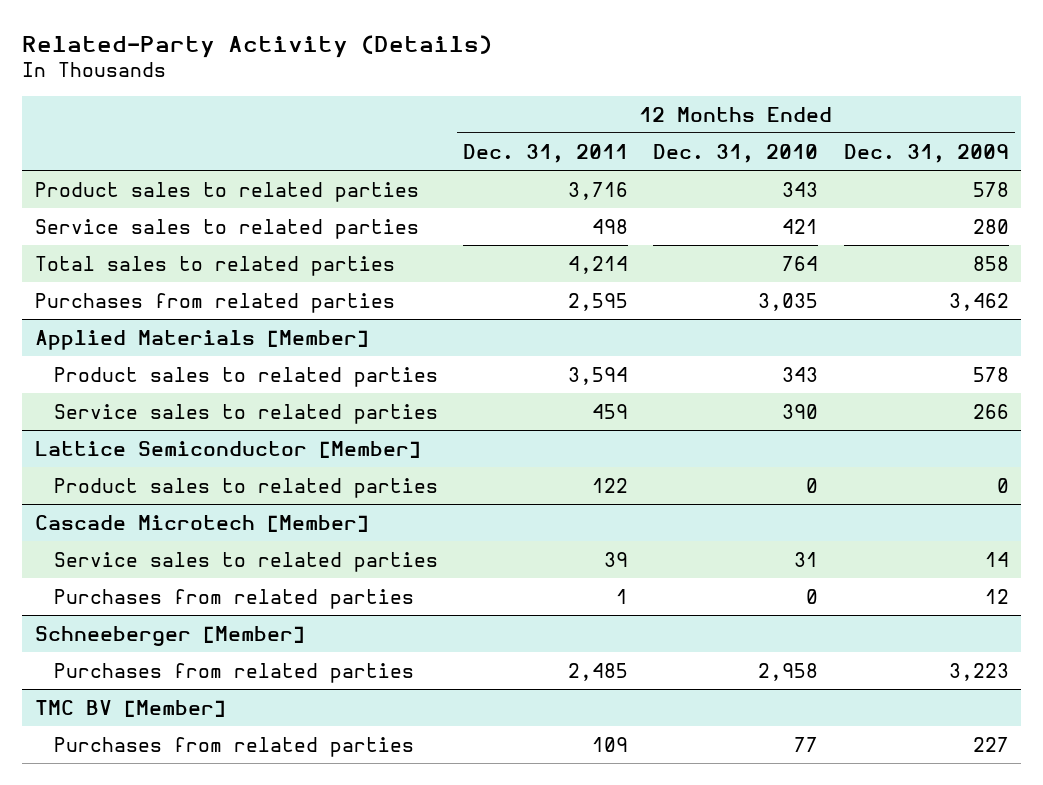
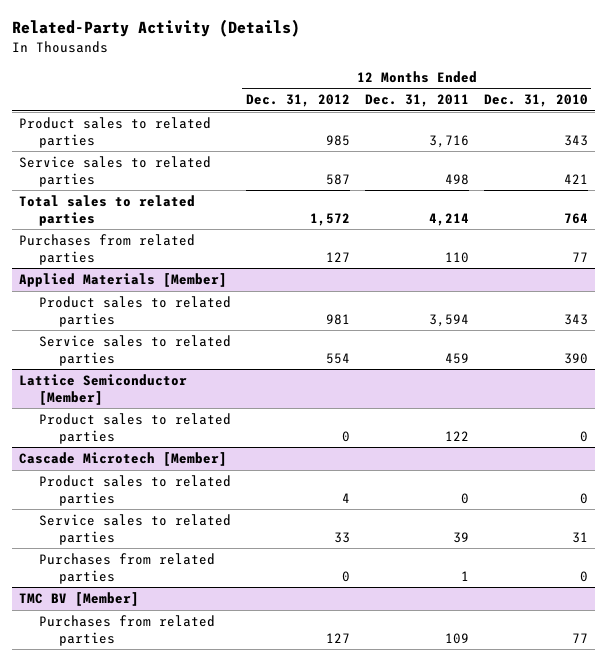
- | 12 Months Ended Dec. 31, 2011 | 12 Months Ended Dec. 31, 2010 | 12 Months Ended Dec. 31, 2009
+ | 12 Months Ended Dec. 31, 2012 | 12 Months Ended Dec. 31, 2011 | 12 Months Ended Dec. 31, 2010
- Purchases from related parties | 2,595 | 3,035 | 3,462
+ Purchases from related parties | 127 | 110 | 77
@ Cascade Microtech [Member]
+ Product sales to related parties | 4 | 0 | 0
- Schneeberger [Member]
- Purchases from related parties | 2,485 | 2,958 | 3,223

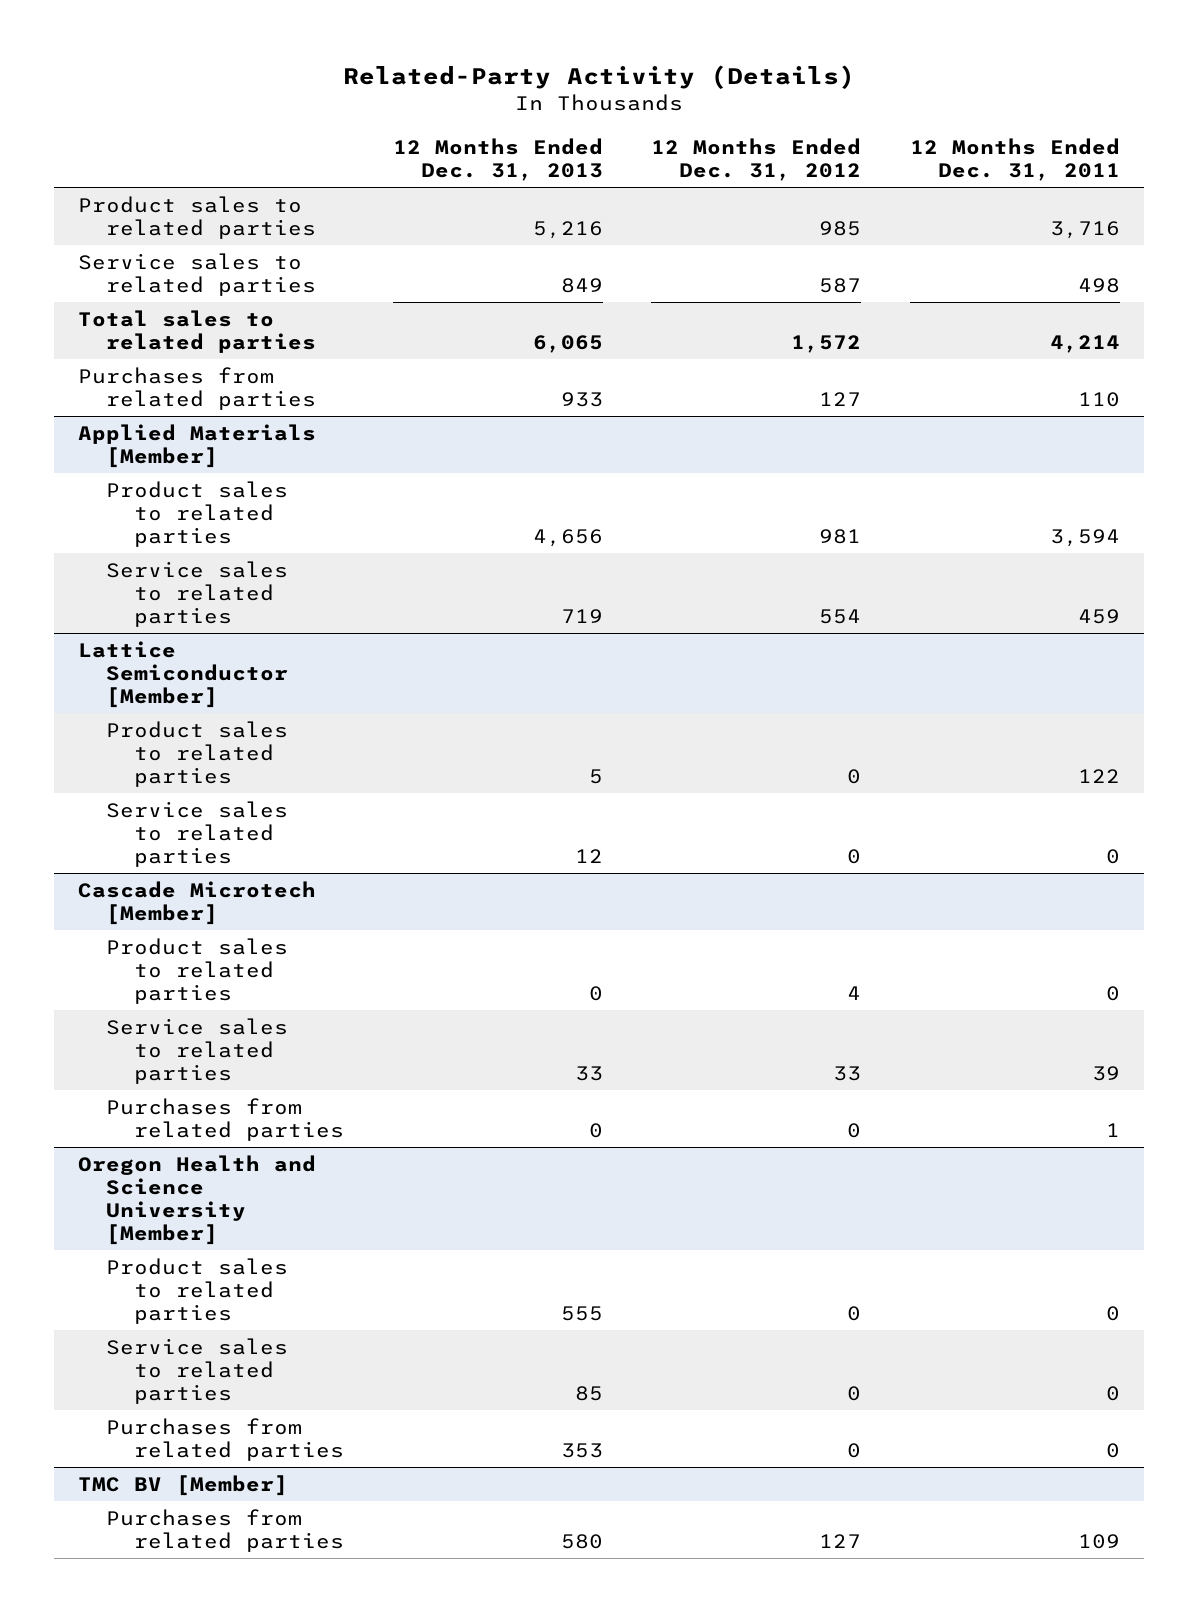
- | 12 Months Ended Dec. 31, 2012 | 12 Months Ended Dec. 31, 2011 | 12 Months Ended Dec. 31, 2010
+ | 12 Months Ended Dec. 31, 2013 | 12 Months Ended Dec. 31, 2012 | 12 Months Ended Dec. 31, 2011
@ Lattice Semiconductor [Member]
+ Service sales to related parties | 12 | 0 | 0
+ Oregon Health and Science University [Member]
+ Product sales to related parties | 555 | 0 | 0
+ Service sales to related parties | 85 | 0 | 0
+ Purchases from related parties | 353 | 0 | 0

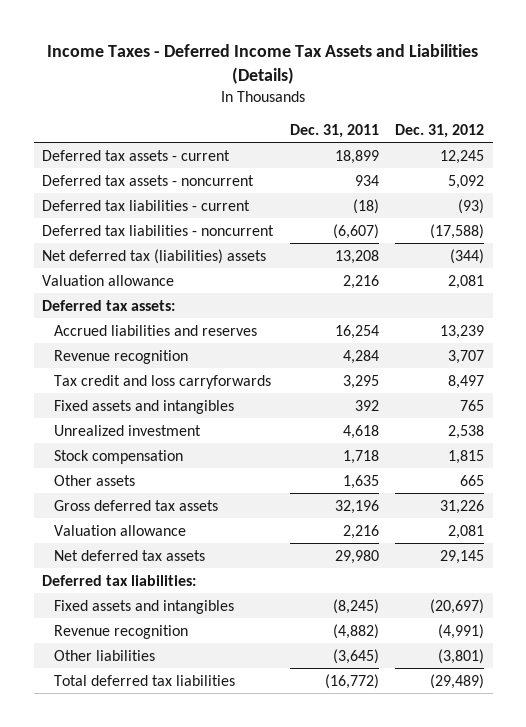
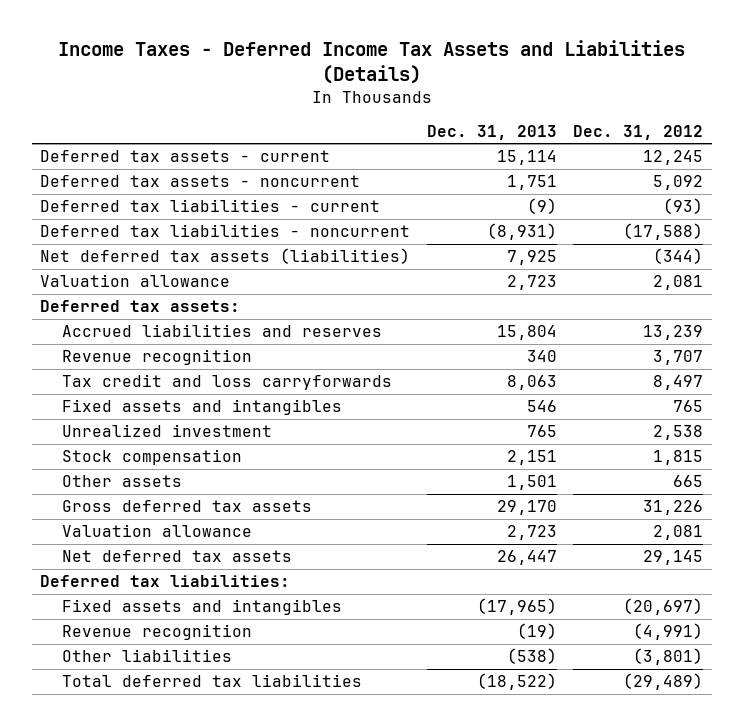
- | Dec. 31, 2011 | Dec. 31, 2012
+ | Dec. 31, 2013 | Dec. 31, 2012
- Net deferred tax (liabilities) assets | 13,208 | (344)
+ Net deferred tax assets (liabilities) | 7,925 | (344)

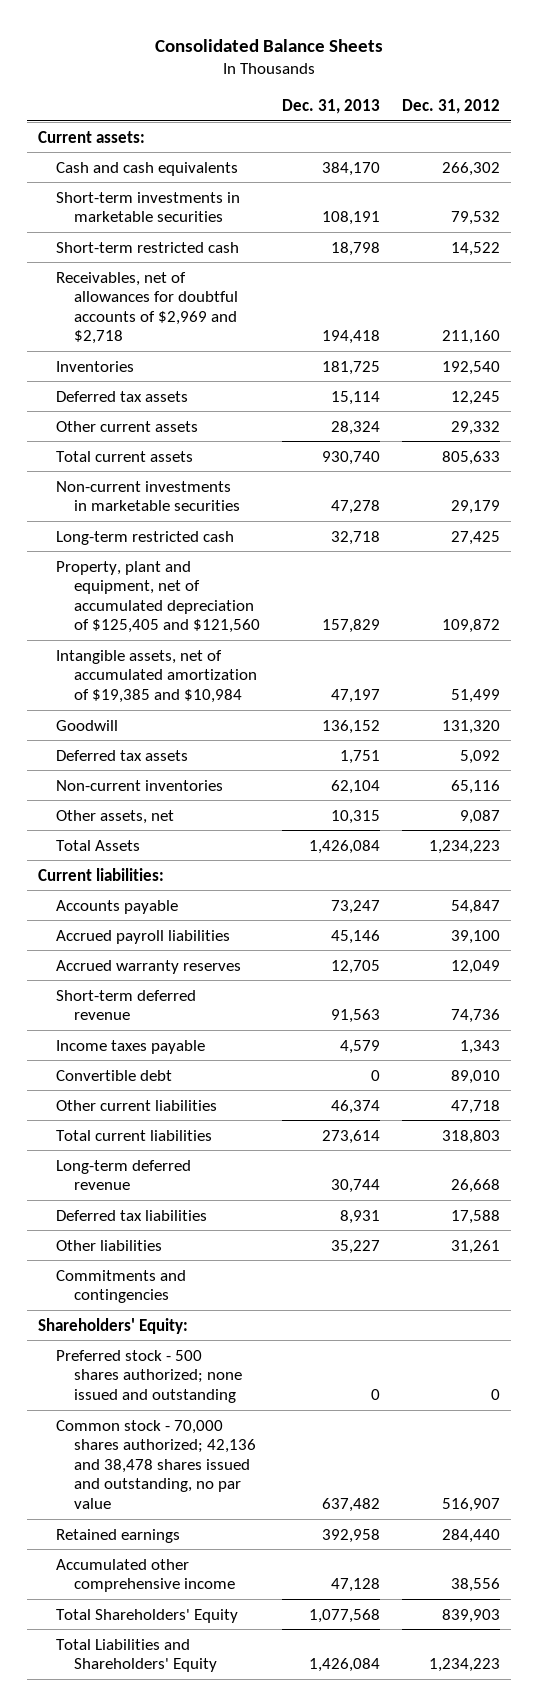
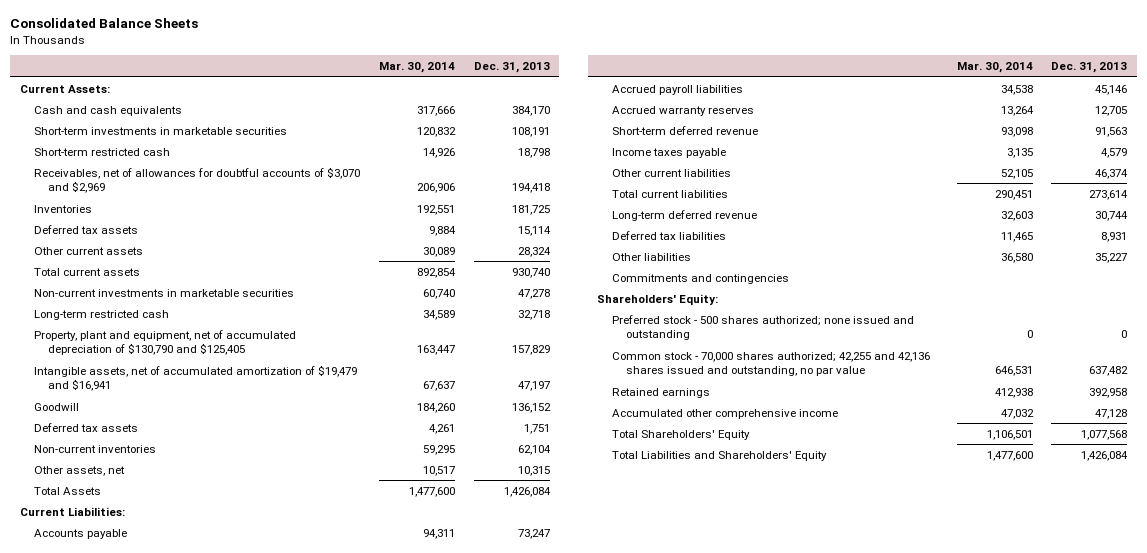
- | Dec. 31, 2013 | Dec. 31, 2012
+ | Mar. 30, 2014 | Dec. 31, 2013
- Current assets:
+ Current Assets:
- Receivables, net of allowances for doubtful accounts of $2,969 and $2,718 | 194,418 | 211,160
+ Receivables, net of allowances for doubtful accounts of $3,070 and $2,969 | 206,906 | 194,418
- Property, plant and equipment, net of accumulated depreciation of $125,405 and $121,560 | 157,829 | 109,872
- Intangible assets, net of accumulated amortization of $19,385 and $10,984 | 47,197 | 51,499
+ Property, plant and equipment, net of accumulated depreciation of $130,790 and $125,405 | 163,447 | 157,829
+ Intangible assets, net of accumulated amortization of $19,479 and $16,941 | 67,637 | 47,197
- Current liabilities:
+ Current Liabilities:
- Convertible debt | 0 | 89,010
- Common stock - 70,000 shares authorized; 42,136 and 38,478 shares issued and outstanding, no par value | 637,482 | 516,907
+ Common stock - 70,000 shares authorized; 42,255 and 42,136 shares issued and outstanding, no par value | 646,531 | 637,482

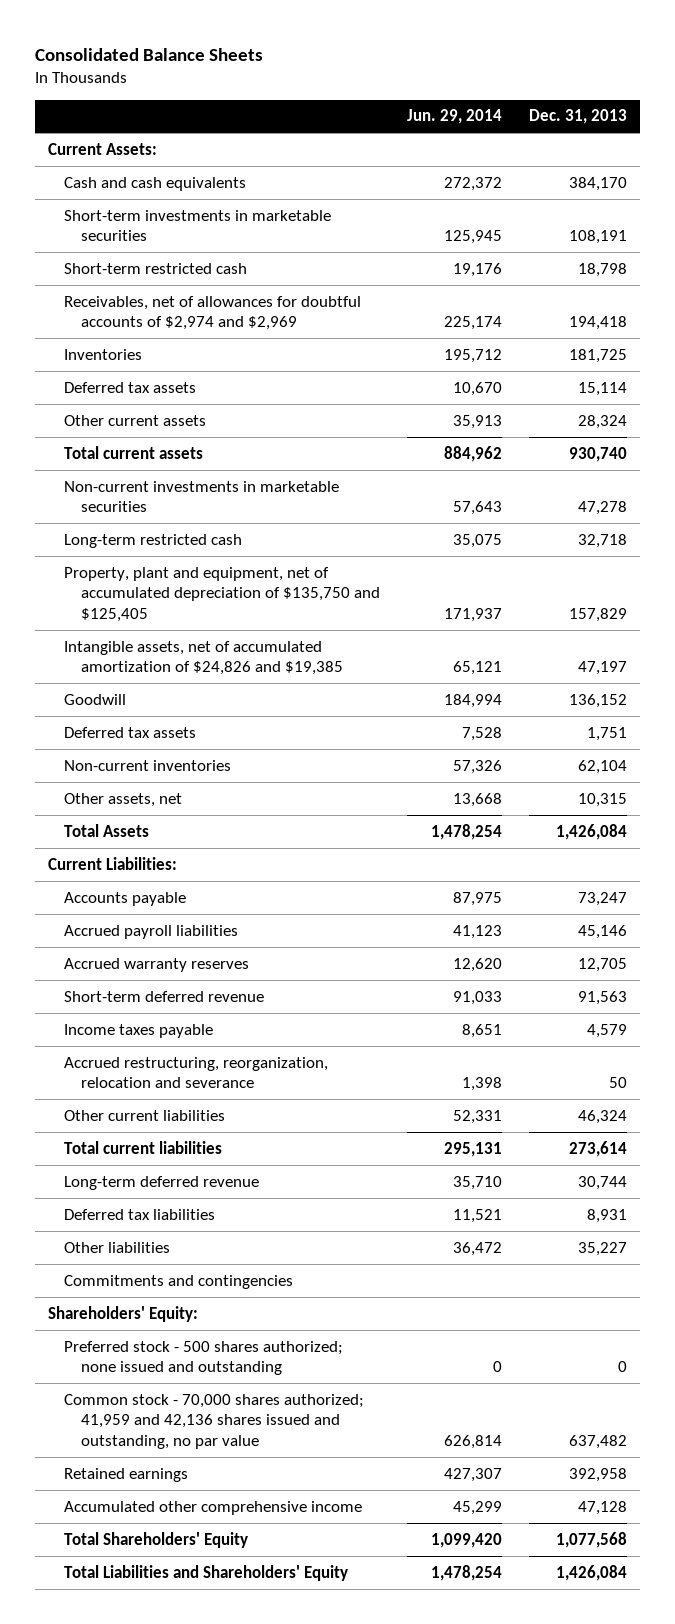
- | Mar. 30, 2014 | Dec. 31, 2013
+ | Jun. 29, 2014 | Dec. 31, 2013
- Receivables, net of allowances for doubtful accounts of $3,070 and $2,969 | 206,906 | 194,418
+ Receivables, net of allowances for doubtful accounts of $2,974 and $2,969 | 225,174 | 194,418
- Property, plant and equipment, net of accumulated depreciation of $130,790 and $125,405 | 163,447 | 157,829
- Intangible assets, net of accumulated amortization of $19,479 and $16,941 | 67,637 | 47,197
+ Property, plant and equipment, net of accumulated depreciation of $135,750 and $125,405 | 171,937 | 157,829
+ Intangible assets, net of accumulated amortization of $24,826 and $19,385 | 65,121 | 47,197
- Other current liabilities | 52,105 | 46,374
+ Accrued restructuring, reorganization, relocation and severance | 1,398 | 50
+ Other current liabilities | 52,331 | 46,324
- Common stock - 70,000 shares authorized; 42,255 and 42,136 shares issued and outstanding, no par value | 646,531 | 637,482
+ Common stock - 70,000 shares authorized; 41,959 and 42,136 shares issued and outstanding, no par value | 626,814 | 637,482

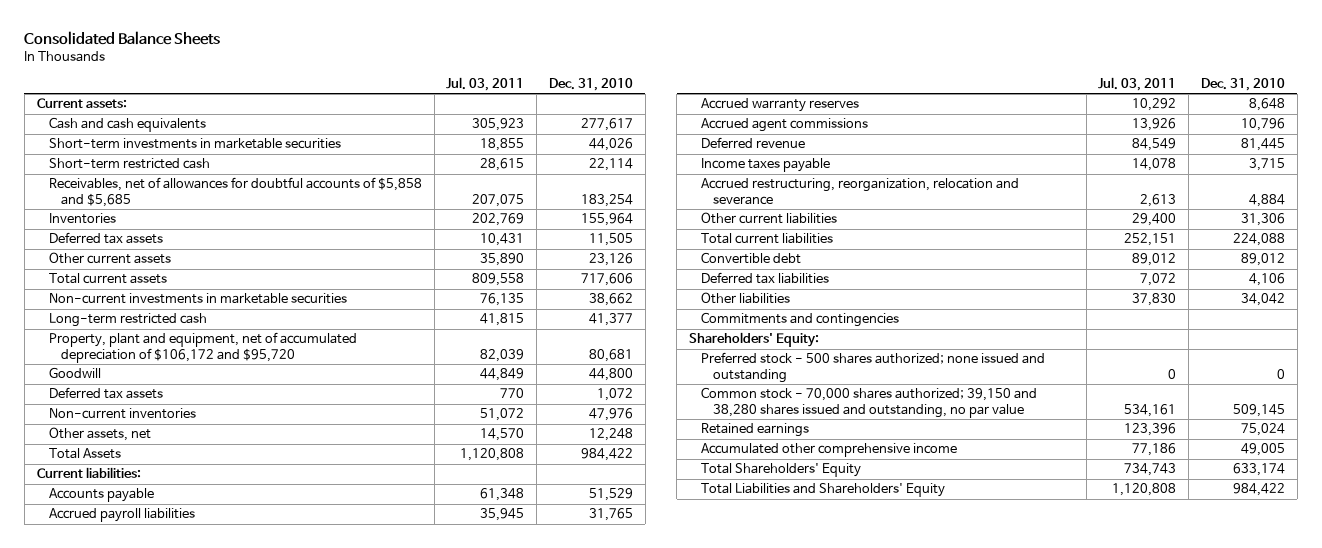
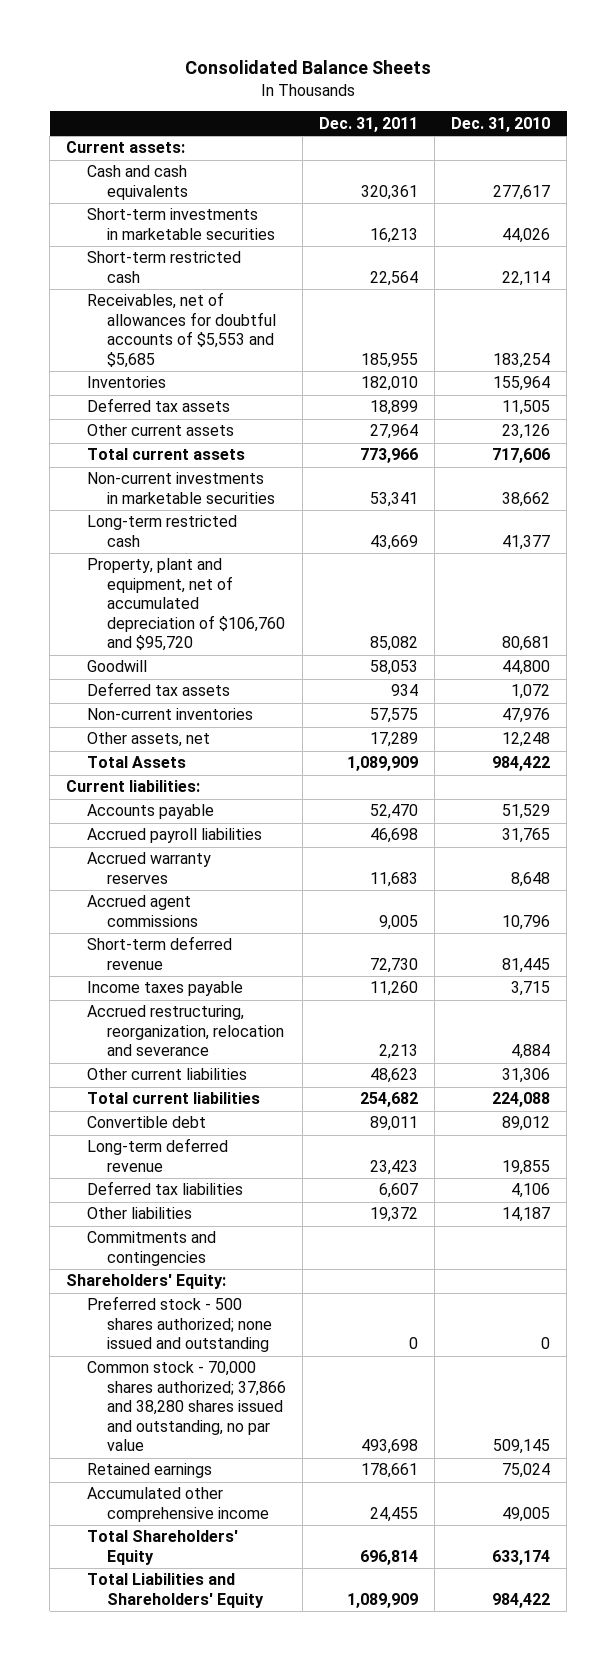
- | Jul. 03, 2011 | Dec. 31, 2010
+ | Dec. 31, 2011 | Dec. 31, 2010
- Receivables, net of allowances for doubtful accounts of $5,858 and $5,685 | 207,075 | 183,254
+ Receivables, net of allowances for doubtful accounts of $5,553 and $5,685 | 185,955 | 183,254
- Property, plant and equipment, net of accumulated depreciation of $106,172 and $95,720 | 82,039 | 80,681
+ Property, plant and equipment, net of accumulated depreciation of $106,760 and $95,720 | 85,082 | 80,681
- Deferred revenue | 84,549 | 81,445
+ Short-term deferred revenue | 72,730 | 81,445
+ Long-term deferred revenue | 23,423 | 19,855
- Other liabilities | 37,830 | 34,042
+ Other liabilities | 19,372 | 14,187
- Common stock - 70,000 shares authorized; 39,150 and 38,280 shares issued and outstanding, no par value | 534,161 | 509,145
+ Common stock - 70,000 shares authorized; 37,866 and 38,280 shares issued and outstanding, no par value | 493,698 | 509,145

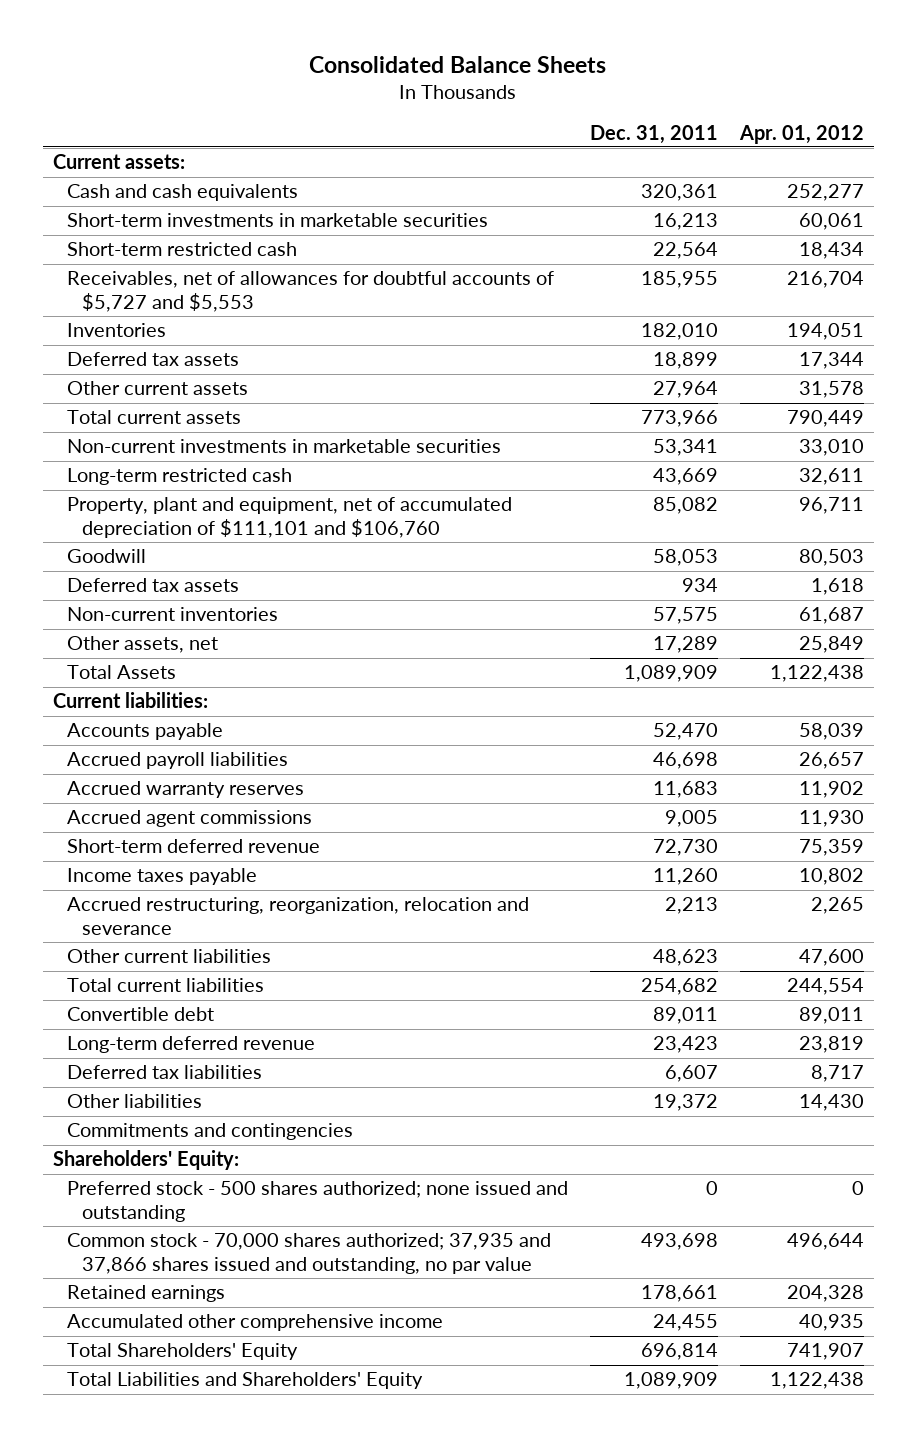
- | Dec. 31, 2011 | Dec. 31, 2010
+ | Dec. 31, 2011 | Apr. 01, 2012
- Receivables, net of allowances for doubtful accounts of $5,553 and $5,685 | 185,955 | 183,254
+ Receivables, net of allowances for doubtful accounts of $5,727 and $5,553 | 185,955 | 216,704
- Property, plant and equipment, net of accumulated depreciation of $106,760 and $95,720 | 85,082 | 80,681
+ Property, plant and equipment, net of accumulated depreciation of $111,101 and $106,760 | 85,082 | 96,711
- Common stock - 70,000 shares authorized; 37,866 and 38,280 shares issued and outstanding, no par value | 493,698 | 509,145
+ Common stock - 70,000 shares authorized; 37,935 and 37,866 shares issued and outstanding, no par value | 493,698 | 496,644

